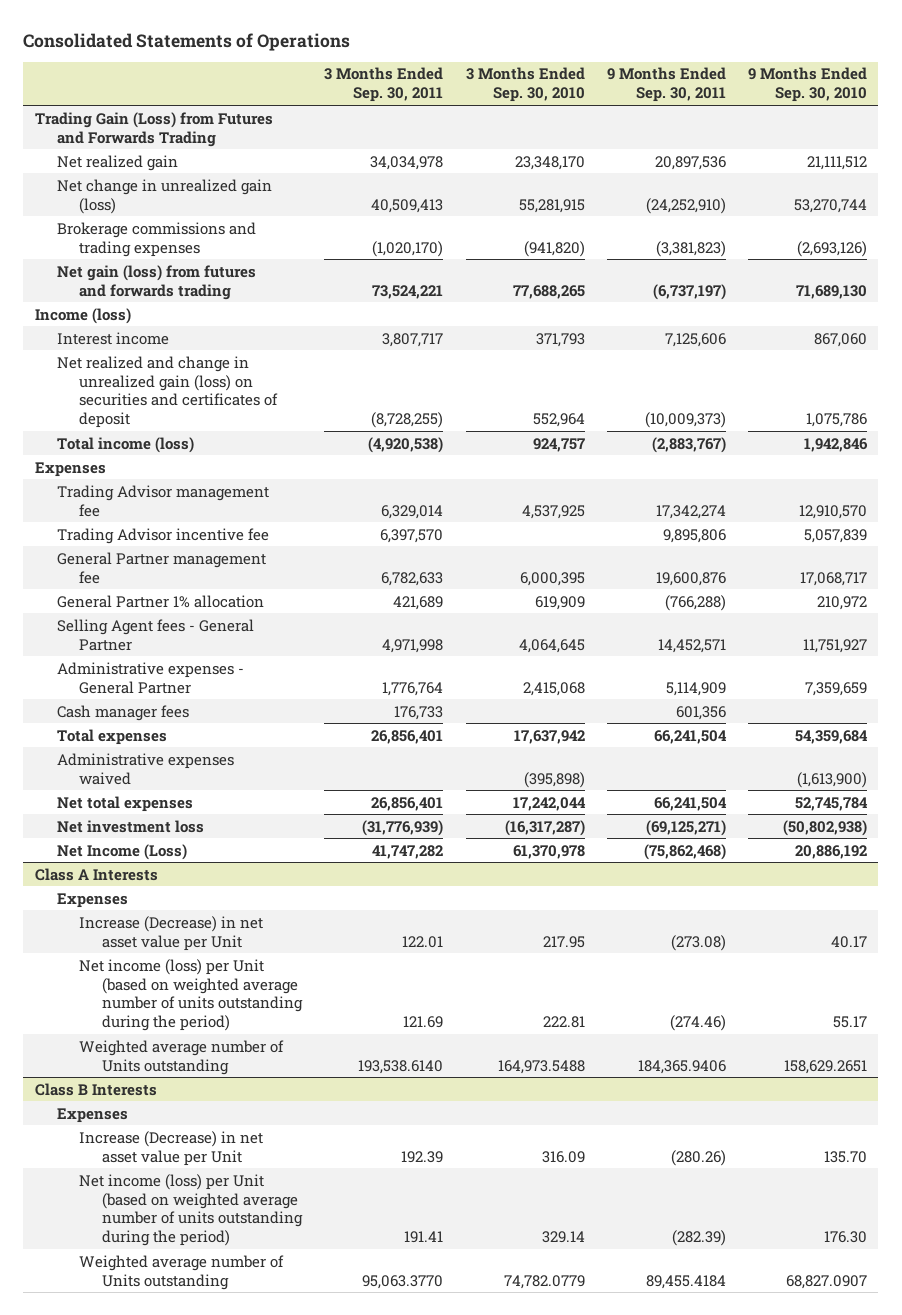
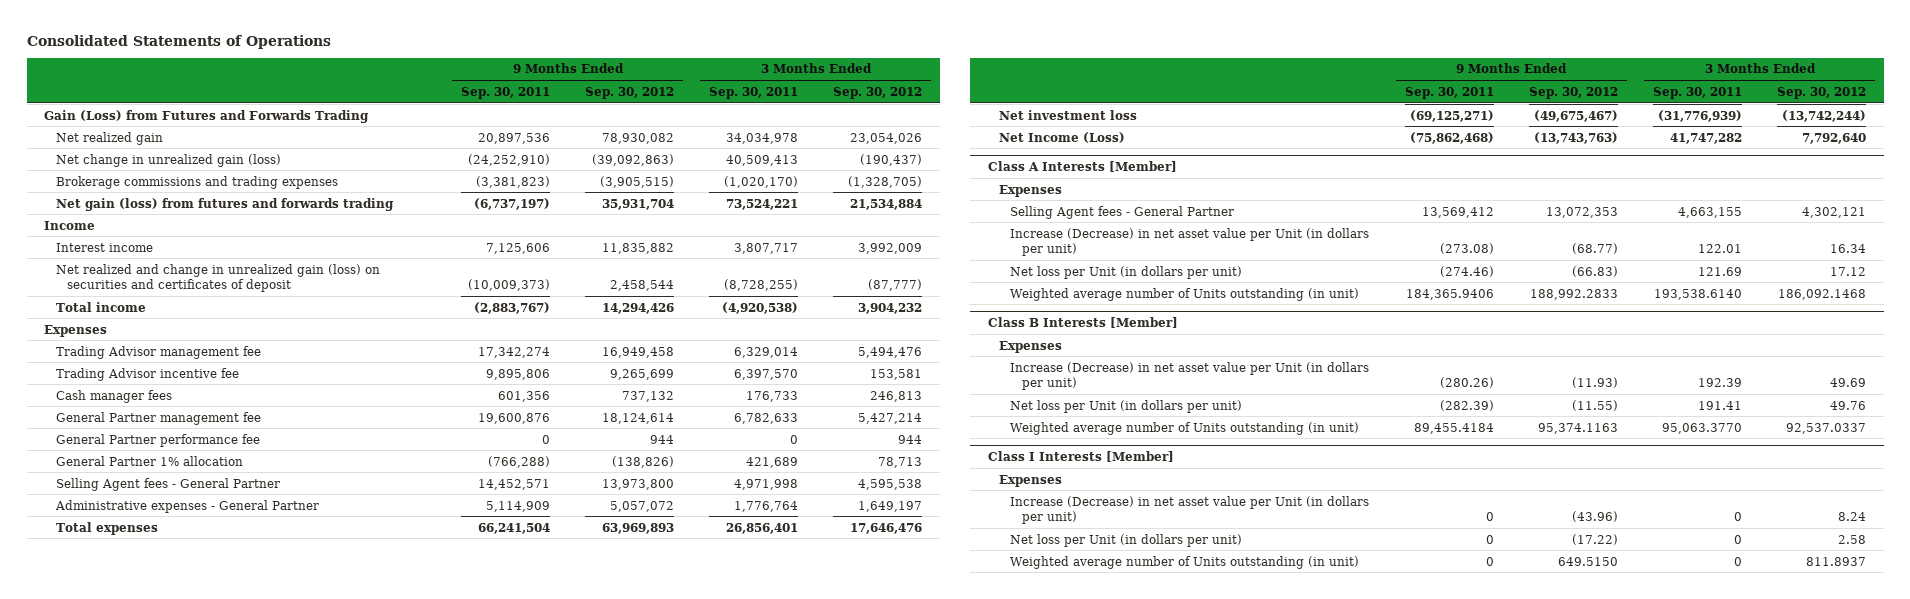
- | 3 Months Ended Sep. 30, 2011 | 3 Months Ended Sep. 30, 2010 | 9 Months Ended Sep. 30, 2011 | 9 Months Ended Sep. 30, 2010
+ | 9 Months Ended Sep. 30, 2011 | 9 Months Ended Sep. 30, 2012 | 3 Months Ended Sep. 30, 2011 | 3 Months Ended Sep. 30, 2012
- Trading Gain (Loss) from Futures and Forwards Trading
+ Gain (Loss) from Futures and Forwards Trading
- Income (loss)
+ Income
- Total income (loss) | (4,920,538) | 924,757 | (2,883,767) | 1,942,846
+ Total income | (2,883,767) | 14,294,426 | (4,920,538) | 3,904,232
moved up: Cash manager fees | 601,356 | 737,132 | 176,733 | 246,813
+ General Partner performance fee | 0 | 944 | 0 | 944
- Administrative expenses waived | | (395,898) | | (1,613,900)
- Net total expenses | 26,856,401 | 17,242,044 | 66,241,504 | 52,745,784
- Class A Interests
+ Class A Interests [Member]
- Increase (Decrease) in net asset value per Unit | 122.01 | 217.95 | (273.08) | 40.17
- Net income (loss) per Unit (based on weighted average number of units outstanding during the period) | 121.69 | 222.81 | (274.46) | 55.17
- Weighted average number of Units outstanding | 193,538.6140 | 164,973.5488 | 184,365.9406 | 158,629.2651
- Class B Interests
+ Selling Agent fees - General Partner | 13,569,412 | 13,072,353 | 4,663,155 | 4,302,121
+ Increase (Decrease) in net asset value per Unit (in dollars per unit) | (273.08) | (68.77) | 122.01 | 16.34
+ Net loss per Unit (in dollars per unit) | (274.46) | (66.83) | 121.69 | 17.12
+ Weighted average number of Units outstanding (in unit) | 184,365.9406 | 188,992.2833 | 193,538.6140 | 186,092.1468
+ Class B Interests [Member]
- Increase (Decrease) in net asset value per Unit | 192.39 | 316.09 | (280.26) | 135.70
- Net income (loss) per Unit (based on weighted average number of units outstanding during the period) | 191.41 | 329.14 | (282.39) | 176.30
- Weighted average number of Units outstanding | 95,063.3770 | 74,782.0779 | 89,455.4184 | 68,827.0907
+ Increase (Decrease) in net asset value per Unit (in dollars per unit) | (280.26) | (11.93) | 192.39 | 49.69
+ Net loss per Unit (in dollars per unit) | (282.39) | (11.55) | 191.41 | 49.76
+ Weighted average number of Units outstanding (in unit) | 89,455.4184 | 95,374.1163 | 95,063.3770 | 92,537.0337
+ Class I Interests [Member]
+ Expenses
+ Increase (Decrease) in net asset value per Unit (in dollars per unit) | 0 | (43.96) | 0 | 8.24
+ Net loss per Unit (in dollars per unit) | 0 | (17.22) | 0 | 2.58
+ Weighted average number of Units outstanding (in unit) | 0 | 649.5150 | 0 | 811.8937

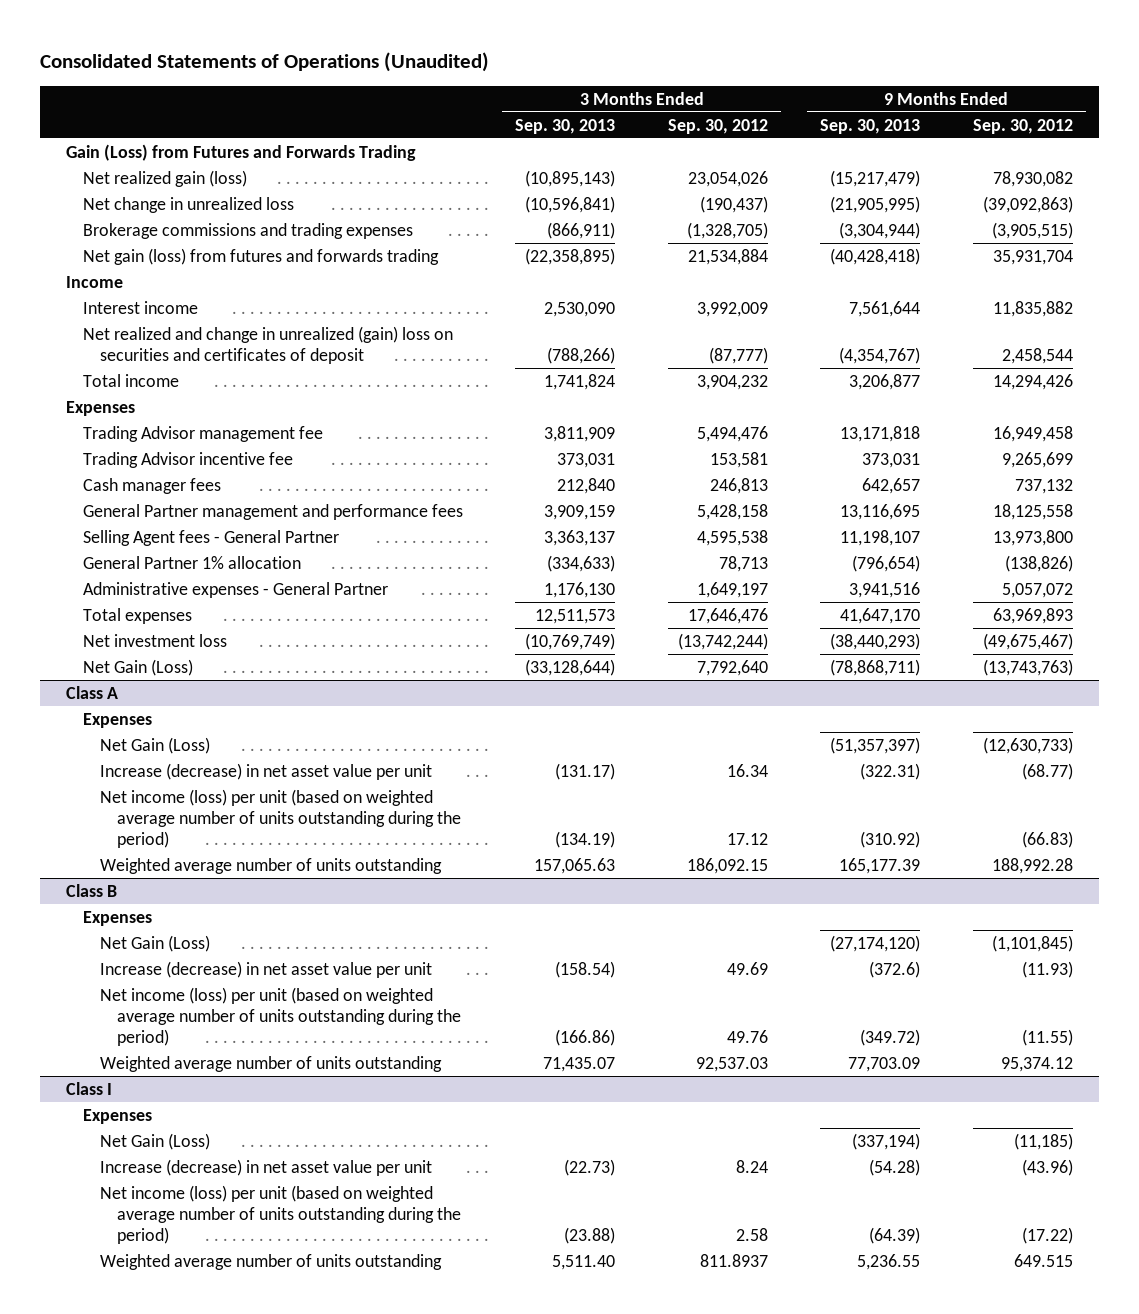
- Consolidated Statements of Operations
+ Consolidated Statements of Operations (Unaudited)
- | 9 Months Ended Sep. 30, 2011 | 9 Months Ended Sep. 30, 2012 | 3 Months Ended Sep. 30, 2011 | 3 Months Ended Sep. 30, 2012
+ | 3 Months Ended Sep. 30, 2013 | 3 Months Ended Sep. 30, 2012 | 9 Months Ended Sep. 30, 2013 | 9 Months Ended Sep. 30, 2012
- Net realized gain | 20,897,536 | 78,930,082 | 34,034,978 | 23,054,026
- Net change in unrealized gain (loss) | (24,252,910) | (39,092,863) | 40,509,413 | (190,437)
+ Net realized gain (loss) | (10,895,143) | 23,054,026 | (15,217,479) | 78,930,082
+ Net change in unrealized loss | (10,596,841) | (190,437) | (21,905,995) | (39,092,863)
- Net realized and change in unrealized gain (loss) on securities and certificates of deposit | (10,009,373) | 2,458,544 | (8,728,255) | (87,777)
+ Net realized and change in unrealized (gain) loss on securities and certificates of deposit | (788,266) | (87,777) | (4,354,767) | 2,458,544
- General Partner management fee | 19,600,876 | 18,124,614 | 6,782,633 | 5,427,214
- General Partner performance fee | 0 | 944 | 0 | 944
+ General Partner management and performance fees | 3,909,159 | 5,428,158 | 13,116,695 | 18,125,558
moved down: General Partner 1% allocation | (334,633) | 78,713 | (796,654) | (138,826)
- Net Income (Loss) | (75,862,468) | (13,743,763) | 41,747,282 | 7,792,640
- Class A Interests [Member]
+ Net Gain (Loss) | (33,128,644) | 7,792,640 | (78,868,711) | (13,743,763)
+ Class A
- Selling Agent fees - General Partner | 13,569,412 | 13,072,353 | 4,663,155 | 4,302,121
- Increase (Decrease) in net asset value per Unit (in dollars per unit) | (273.08) | (68.77) | 122.01 | 16.34
- Net loss per Unit (in dollars per unit) | (274.46) | (66.83) | 121.69 | 17.12
- Weighted average number of Units outstanding (in unit) | 184,365.9406 | 188,992.2833 | 193,538.6140 | 186,092.1468
- Class B Interests [Member]
+ Net Gain (Loss) | | | (51,357,397) | (12,630,733)
+ Increase (decrease) in net asset value per unit | (131.17) | 16.34 | (322.31) | (68.77)
+ Net income (loss) per unit (based on weighted average number of units outstanding during the period) | (134.19) | 17.12 | (310.92) | (66.83)
+ Weighted average number of units outstanding | 157,065.63 | 186,092.15 | 165,177.39 | 188,992.28
+ Class B
- Increase (Decrease) in net asset value per Unit (in dollars per unit) | (280.26) | (11.93) | 192.39 | 49.69
- Net loss per Unit (in dollars per unit) | (282.39) | (11.55) | 191.41 | 49.76
- Weighted average number of Units outstanding (in unit) | 89,455.4184 | 95,374.1163 | 95,063.3770 | 92,537.0337
- Class I Interests [Member]
+ Net Gain (Loss) | | | (27,174,120) | (1,101,845)
+ Increase (decrease) in net asset value per unit | (158.54) | 49.69 | (372.6) | (11.93)
+ Net income (loss) per unit (based on weighted average number of units outstanding during the period) | (166.86) | 49.76 | (349.72) | (11.55)
+ Weighted average number of units outstanding | 71,435.07 | 92,537.03 | 77,703.09 | 95,374.12
+ Class I
- Increase (Decrease) in net asset value per Unit (in dollars per unit) | 0 | (43.96) | 0 | 8.24
- Net loss per Unit (in dollars per unit) | 0 | (17.22) | 0 | 2.58
- Weighted average number of Units outstanding (in unit) | 0 | 649.5150 | 0 | 811.8937
+ Net Gain (Loss) | | | (337,194) | (11,185)
+ Increase (decrease) in net asset value per unit | (22.73) | 8.24 | (54.28) | (43.96)
+ Net income (loss) per unit (based on weighted average number of units outstanding during the period) | (23.88) | 2.58 | (64.39) | (17.22)
+ Weighted average number of units outstanding | 5,511.40 | 811.8937 | 5,236.55 | 649.515

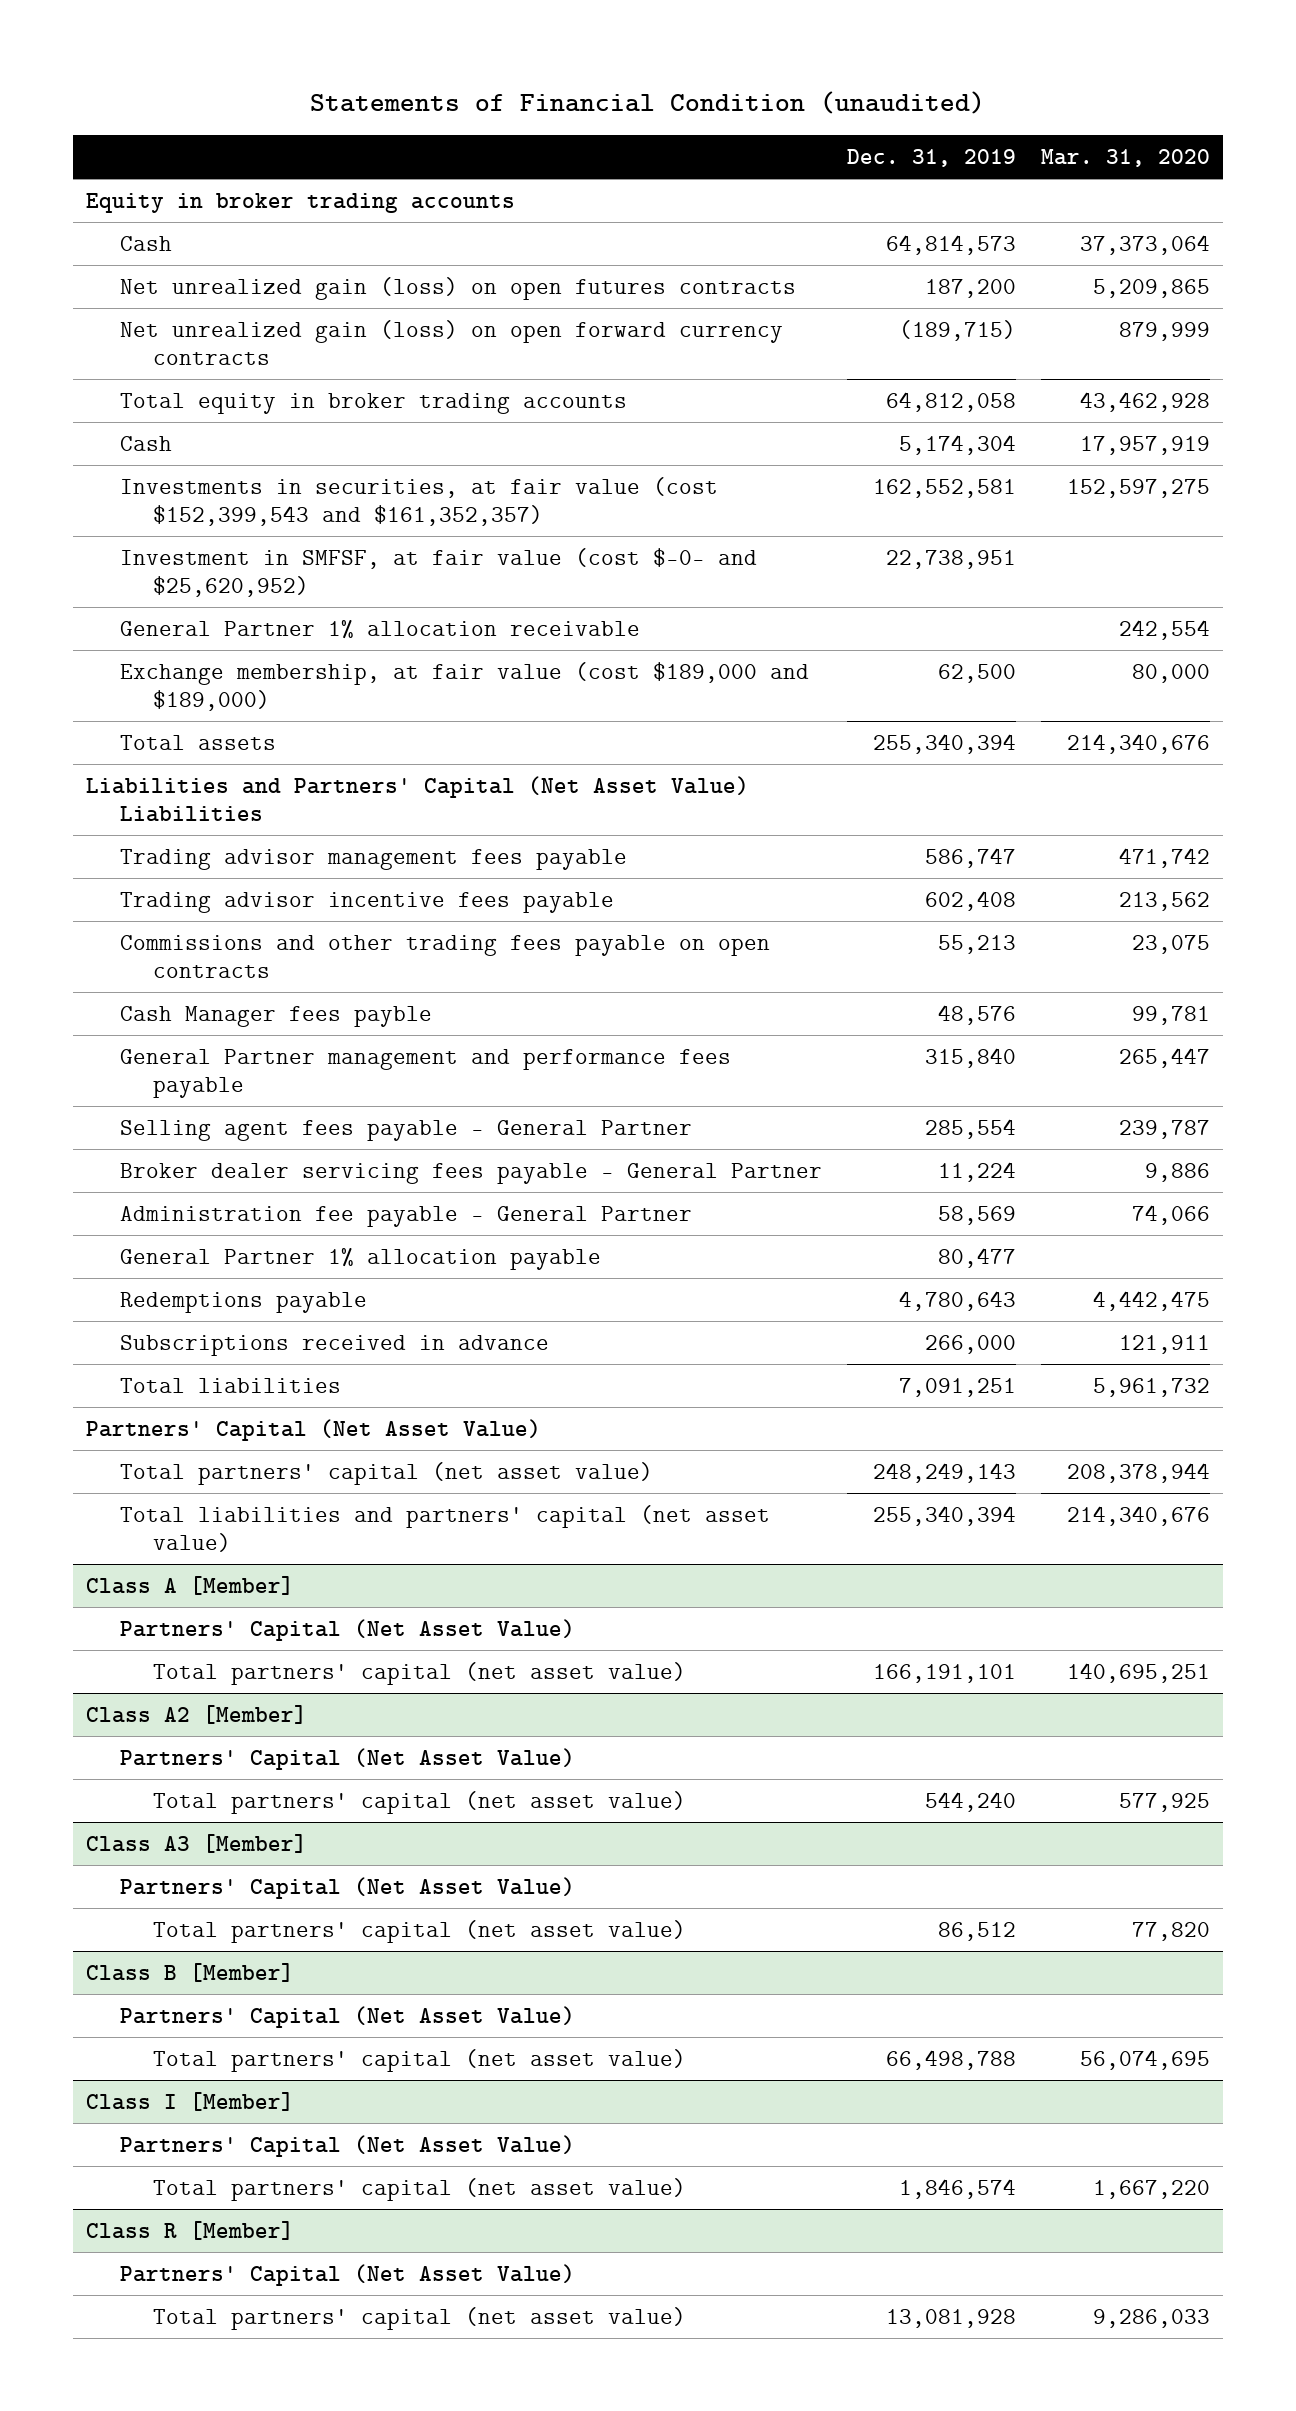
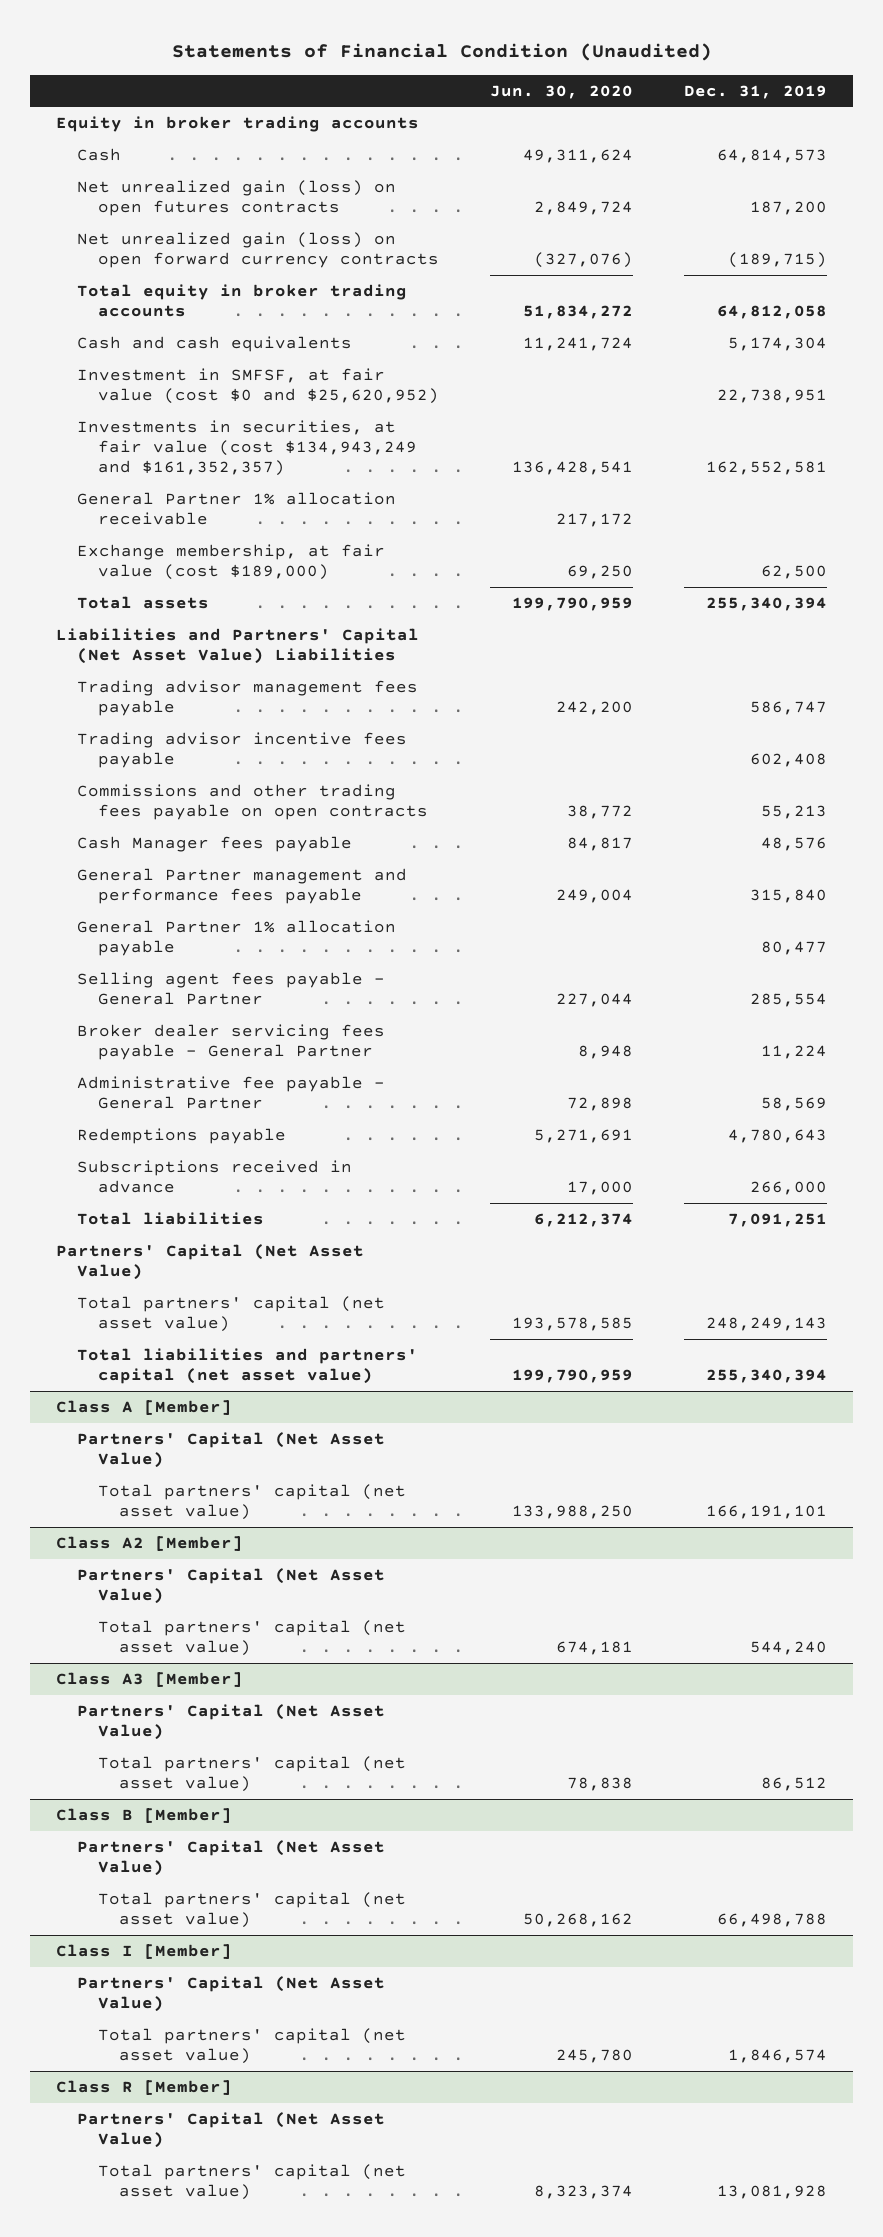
- Statements of Financial Condition (unaudited)
+ Statements of Financial Condition (Unaudited)
- | Dec. 31, 2019 | Mar. 31, 2020
+ | Jun. 30, 2020 | Dec. 31, 2019
- Cash | 5,174,304 | 17,957,919
- Investments in securities, at fair value (cost $152,399,543 and $161,352,357) | 162,552,581 | 152,597,275
- Investment in SMFSF, at fair value (cost $-0- and $25,620,952) | 22,738,951 |
+ Cash and cash equivalents | 11,241,724 | 5,174,304
+ Investment in SMFSF, at fair value (cost $0 and $25,620,952) | | 22,738,951
+ Investments in securities, at fair value (cost $134,943,249 and $161,352,357) | 136,428,541 | 162,552,581
- Exchange membership, at fair value (cost $189,000 and $189,000) | 62,500 | 80,000
+ Exchange membership, at fair value (cost $189,000) | 69,250 | 62,500
- Cash Manager fees payble | 48,576 | 99,781
+ Cash Manager fees payable | 84,817 | 48,576
moved up: General Partner 1% allocation payable | | 80,477
- Administration fee payable - General Partner | 58,569 | 74,066
+ Administrative fee payable - General Partner | 72,898 | 58,569

